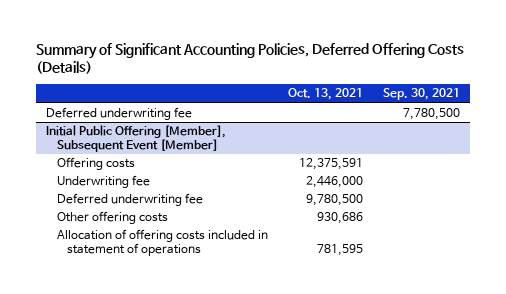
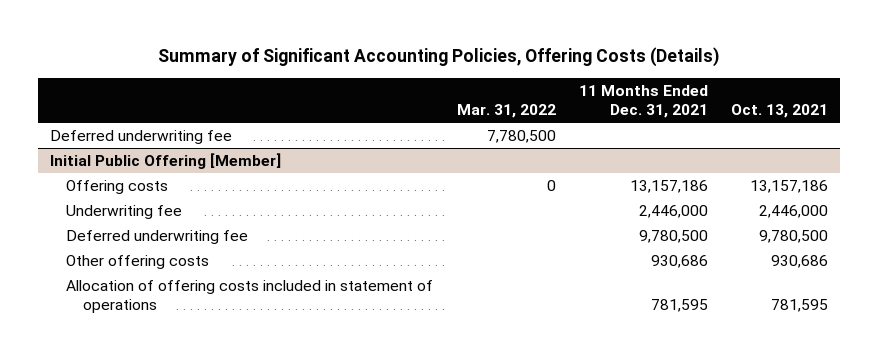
- Summary of Significant Accounting Policies, Deferred Offering Costs (Details)
+ Summary of Significant Accounting Policies, Offering Costs (Details)
- | Oct. 13, 2021 | Sep. 30, 2021
+ | Mar. 31, 2022 | 11 Months Ended Dec. 31, 2021 | Oct. 13, 2021
- Initial Public Offering [Member], Subsequent Event [Member]
- Offering costs | 12,375,591 |
+ Initial Public Offering [Member]
+ Offering costs | 0 | 13,157,186 | 13,157,186

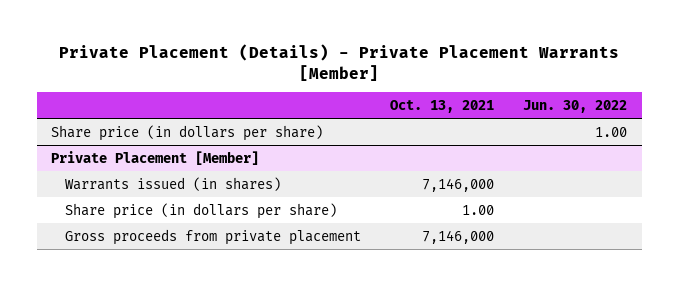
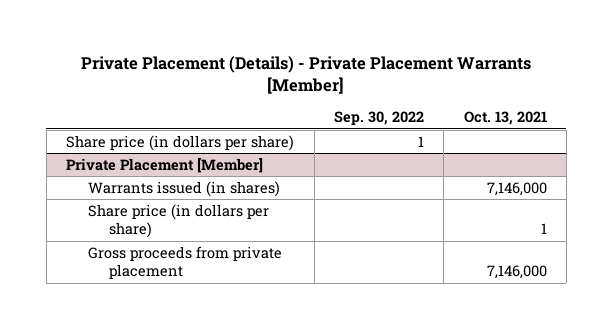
- | Oct. 13, 2021 | Jun. 30, 2022
+ | Sep. 30, 2022 | Oct. 13, 2021
@ Private Placement [Member]
- Share price (in dollars per share) | 1.00 |
+ Share price (in dollars per share) | | 1

